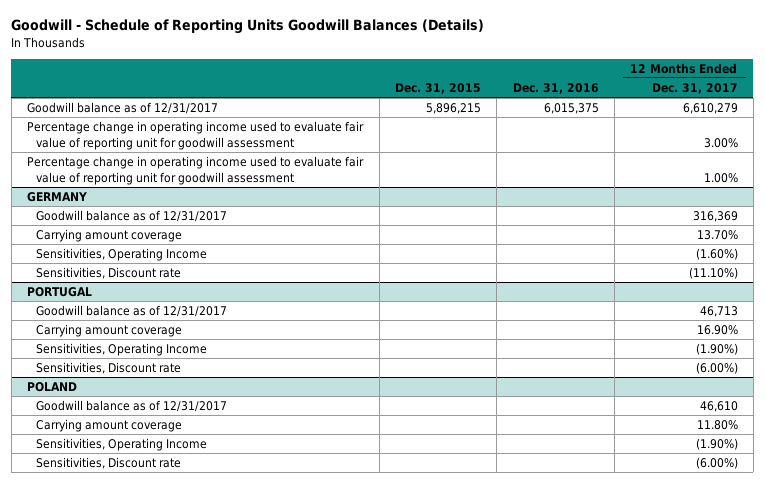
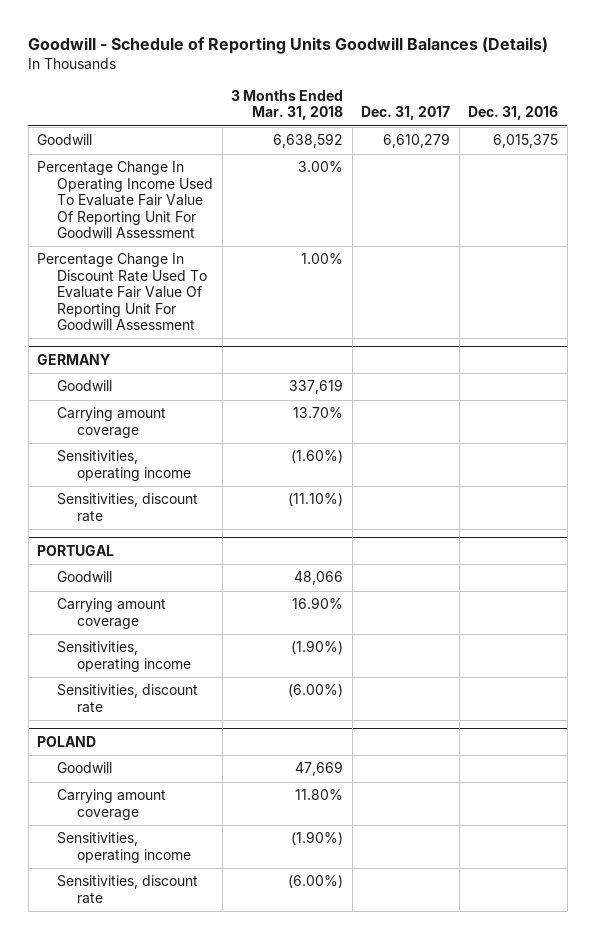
- | Dec. 31, 2015 | Dec. 31, 2016 | 12 Months Ended Dec. 31, 2017
+ | 3 Months Ended Mar. 31, 2018 | Dec. 31, 2017 | Dec. 31, 2016
- Goodwill balance as of 12/31/2017 | 5,896,215 | 6,015,375 | 6,610,279
- Percentage change in operating income used to evaluate fair value of reporting unit for goodwill assessment | | | 3.00%
- Percentage change in operating income used to evaluate fair value of reporting unit for goodwill assessment | | | 1.00%
+ Goodwill | 6,638,592 | 6,610,279 | 6,015,375
+ Percentage Change In Operating Income Used To Evaluate Fair Value Of Reporting Unit For Goodwill Assessment | 3.00% | |
+ Percentage Change In Discount Rate Used To Evaluate Fair Value Of Reporting Unit For Goodwill Assessment | 1.00% | |
@ GERMANY
- Goodwill balance as of 12/31/2017 | | | 316,369
+ Goodwill | 337,619 | |
- Sensitivities, Operating Income | | | (1.60%)
- Sensitivities, Discount rate | | | (11.10%)
+ Sensitivities, operating income | (1.60%) | |
+ Sensitivities, discount rate | (11.10%) | |
@ PORTUGAL
- Goodwill balance as of 12/31/2017 | | | 46,713
+ Goodwill | 48,066 | |
- Sensitivities, Operating Income | | | (1.90%)
- Sensitivities, Discount rate | | | (6.00%)
+ Sensitivities, operating income | (1.90%) | |
+ Sensitivities, discount rate | (6.00%) | |
@ POLAND
- Goodwill balance as of 12/31/2017 | | | 46,610
+ Goodwill | 47,669 | |
- Sensitivities, Operating Income | | | (1.90%)
- Sensitivities, Discount rate | | | (6.00%)
+ Sensitivities, operating income | (1.90%) | |
+ Sensitivities, discount rate | (6.00%) | |

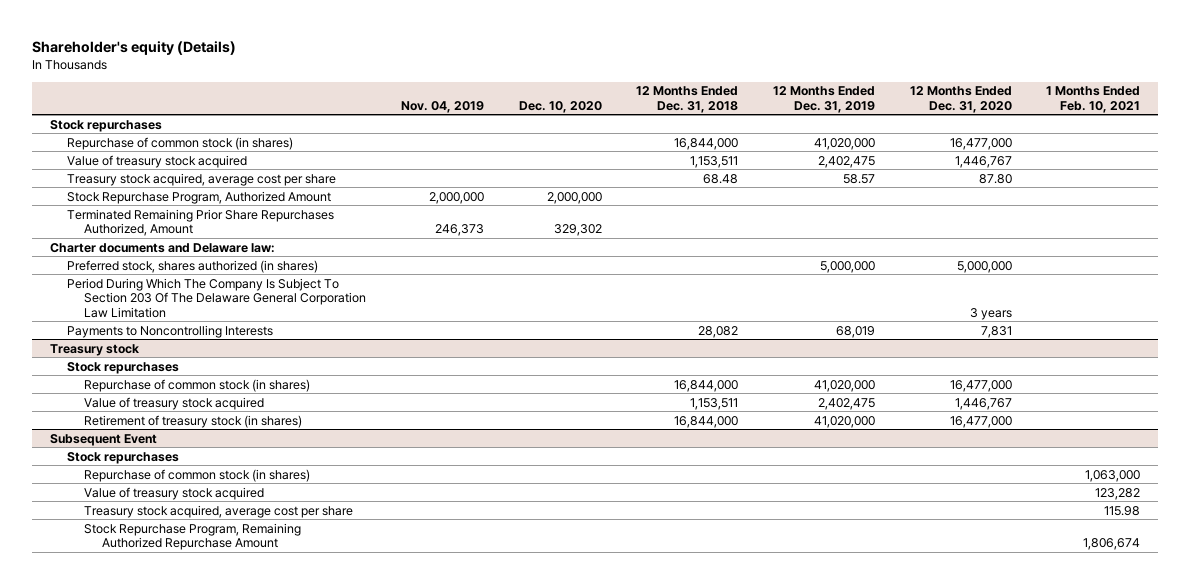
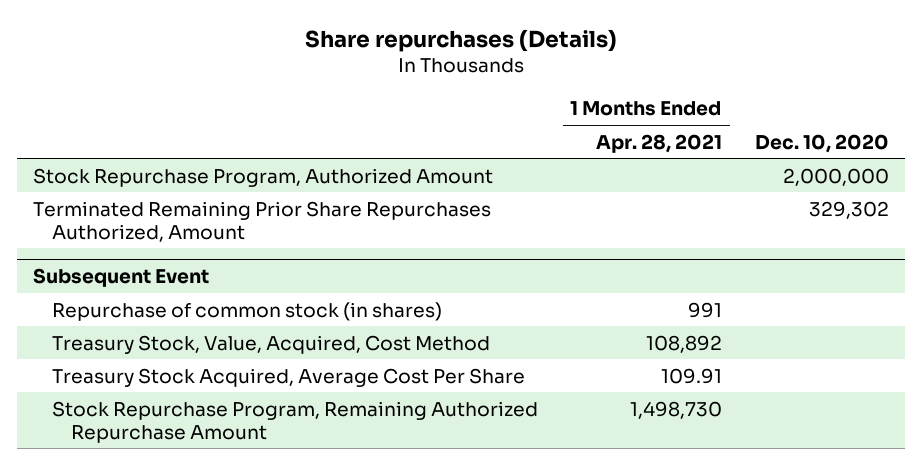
- Shareholder's equity (Details)
+ Share repurchases (Details)
- | Nov. 04, 2019 | Dec. 10, 2020 | 12 Months Ended Dec. 31, 2018 | 12 Months Ended Dec. 31, 2019 | 12 Months Ended Dec. 31, 2020 | 1 Months Ended Feb. 10, 2021
+ | 1 Months Ended Apr. 28, 2021 | Dec. 10, 2020
- Stock repurchases
- Repurchase of common stock (in shares) | | | 16,844,000 | 41,020,000 | 16,477,000 |
- Value of treasury stock acquired | | | 1,153,511 | 2,402,475 | 1,446,767 |
- Treasury stock acquired, average cost per share | | | 68.48 | 58.57 | 87.80 |
- Charter documents and Delaware law:
- Preferred stock, shares authorized (in shares) | | | | 5,000,000 | 5,000,000 |
- Period During Which The Company Is Subject To Section 203 Of The Delaware General Corporation Law Limitation | | | | | 3 years |
- Payments to Noncontrolling Interests | | | 28,082 | 68,019 | 7,831 |
- Treasury stock
- Stock repurchases
- Repurchase of common stock (in shares) | | | 16,844,000 | 41,020,000 | 16,477,000 |
- Value of treasury stock acquired | | | 1,153,511 | 2,402,475 | 1,446,767 |
- Retirement of treasury stock (in shares) | | | 16,844,000 | 41,020,000 | 16,477,000 |
@ Subsequent Event
- Stock repurchases
- Value of treasury stock acquired | | | | | | 123,282
- Treasury stock acquired, average cost per share | | | | | | 115.98
+ Treasury Stock, Value, Acquired, Cost Method | 108,892 |
+ Treasury Stock Acquired, Average Cost Per Share | 109.91 |

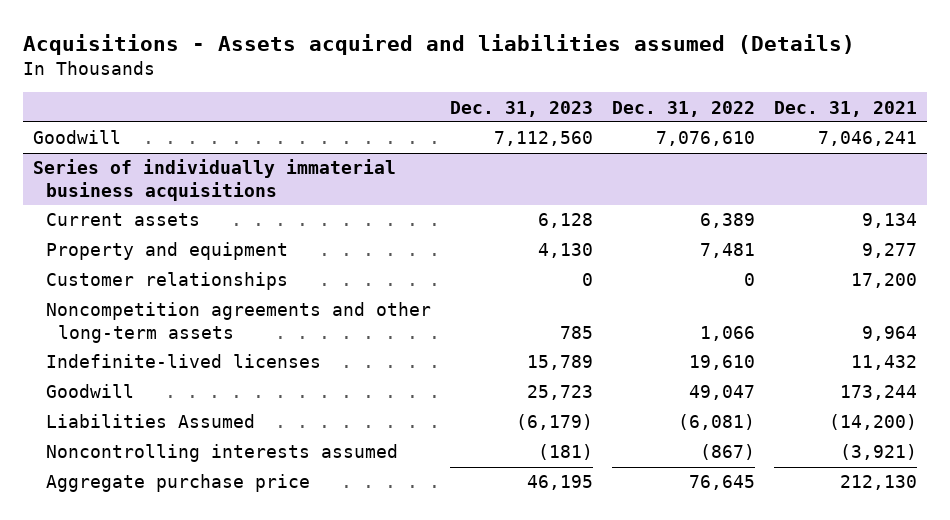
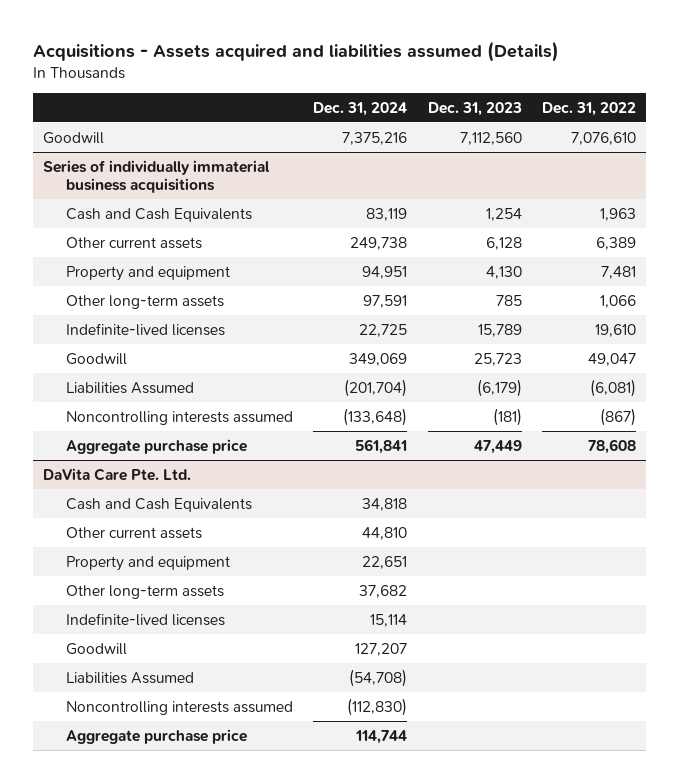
- | Dec. 31, 2023 | Dec. 31, 2022 | Dec. 31, 2021
+ | Dec. 31, 2024 | Dec. 31, 2023 | Dec. 31, 2022
@ Series of individually immaterial business acquisitions
- Current assets | 6,128 | 6,389 | 9,134
+ Cash and Cash Equivalents | 83,119 | 1,254 | 1,963
+ Other current assets | 249,738 | 6,128 | 6,389
- Customer relationships | 0 | 0 | 17,200
- Noncompetition agreements and other long-term assets | 785 | 1,066 | 9,964
+ Other long-term assets | 97,591 | 785 | 1,066
- Aggregate purchase price | 46,195 | 76,645 | 212,130
+ Aggregate purchase price | 561,841 | 47,449 | 78,608
+ DaVita Care Pte. Ltd.
+ Cash and Cash Equivalents | 34,818 | |
+ Other current assets | 44,810 | |
+ Property and equipment | 22,651 | |
+ Other long-term assets | 37,682 | |
+ Indefinite-lived licenses | 15,114 | |
+ Goodwill | 127,207 | |
+ Liabilities Assumed | (54,708) | |
+ Noncontrolling interests assumed | (112,830) | |
+ Aggregate purchase price | 114,744 | |

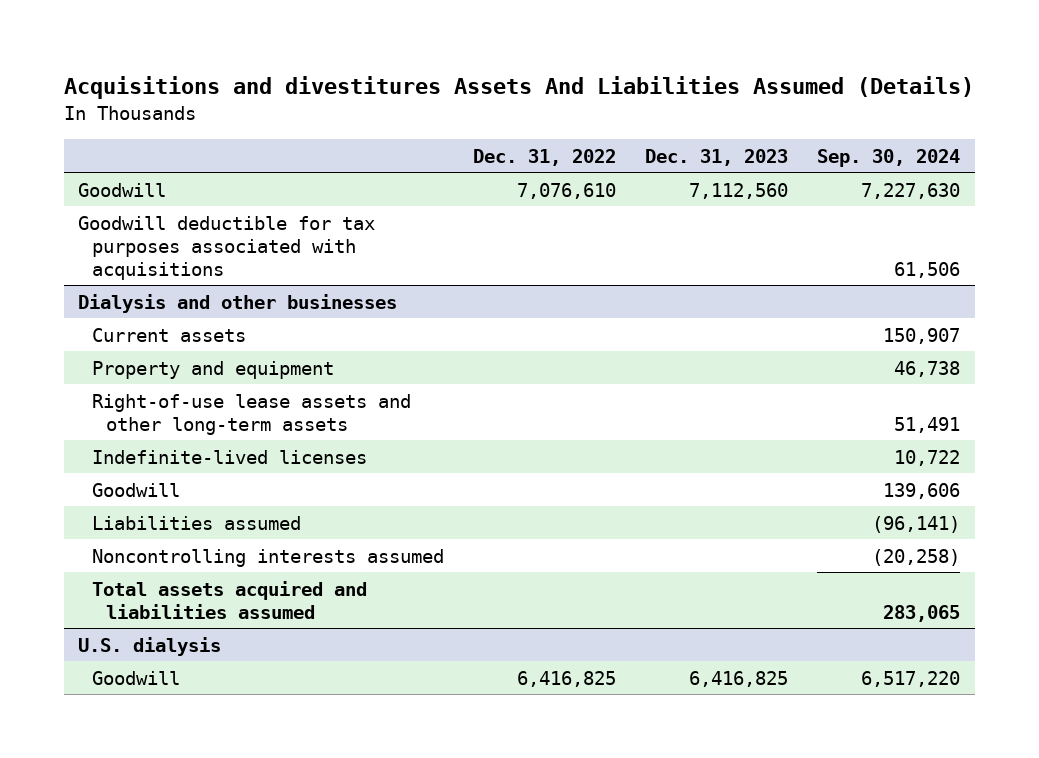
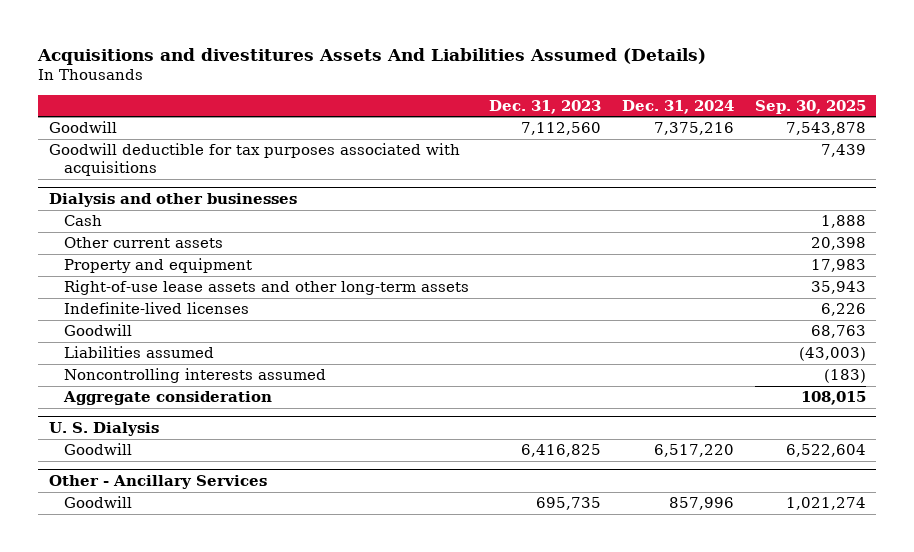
- | Dec. 31, 2022 | Dec. 31, 2023 | Sep. 30, 2024
+ | Dec. 31, 2023 | Dec. 31, 2024 | Sep. 30, 2025
@ Dialysis and other businesses
- Current assets | | | 150,907
+ Cash | | | 1,888
+ Other current assets | | | 20,398
- Total assets acquired and liabilities assumed | | | 283,065
- U.S. dialysis
@ Dialysis and other businesses
+ Aggregate consideration | | | 108,015
+ U. S. Dialysis
+ Other - Ancillary Services
+ Goodwill | 695,735 | 857,996 | 1,021,274

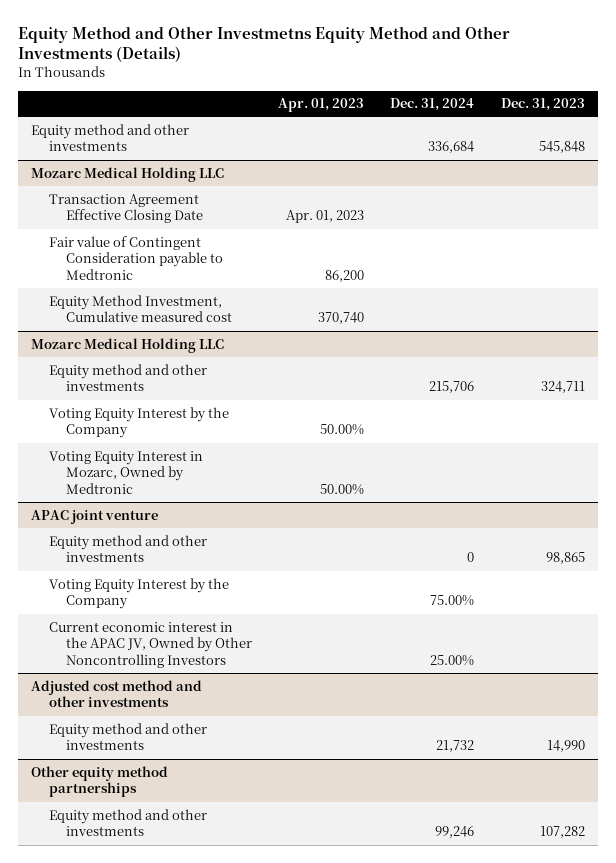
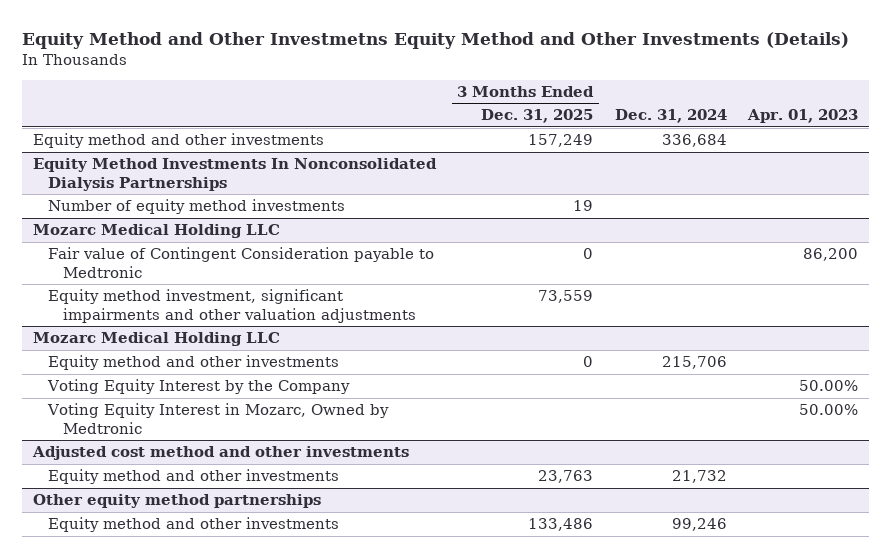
- | Apr. 01, 2023 | Dec. 31, 2024 | Dec. 31, 2023
+ | 3 Months Ended Dec. 31, 2025 | Dec. 31, 2024 | Apr. 01, 2023
+ Equity Method Investments In Nonconsolidated Dialysis Partnerships
+ Number of equity method investments | 19 | |
@ Mozarc Medical Holding LLC
- Transaction Agreement Effective Closing Date | Apr. 01, 2023 | |
- Equity Method Investment, Cumulative measured cost | 370,740 | |
+ Equity method investment, significant impairments and other valuation adjustments | 73,559 | |
- APAC joint venture
- Equity method and other investments | | 0 | 98,865
- Voting Equity Interest by the Company | | 75.00% |
- Current economic interest in the APAC JV, Owned by Other Noncontrolling Investors | | 25.00% |

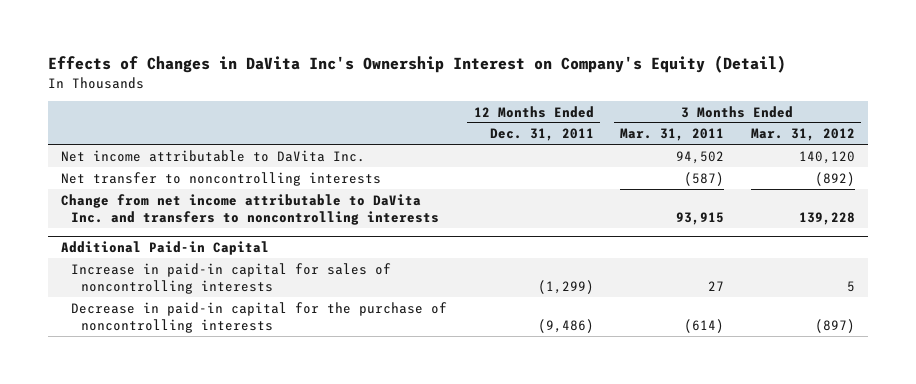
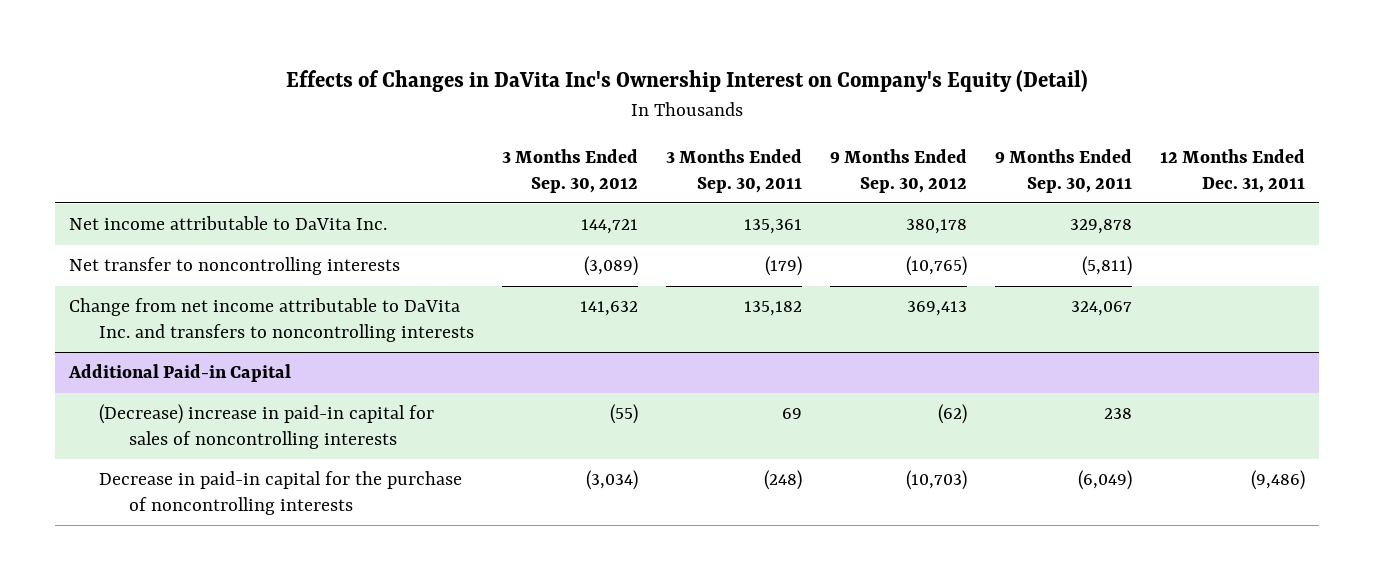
- | 12 Months Ended Dec. 31, 2011 | 3 Months Ended Mar. 31, 2011 | 3 Months Ended Mar. 31, 2012
+ | 3 Months Ended Sep. 30, 2012 | 3 Months Ended Sep. 30, 2011 | 9 Months Ended Sep. 30, 2012 | 9 Months Ended Sep. 30, 2011 | 12 Months Ended Dec. 31, 2011
@ Additional Paid-in Capital
- Increase in paid-in capital for sales of noncontrolling interests | (1,299) | 27 | 5
+ (Decrease) increase in paid-in capital for sales of noncontrolling interests | (55) | 69 | (62) | 238 |

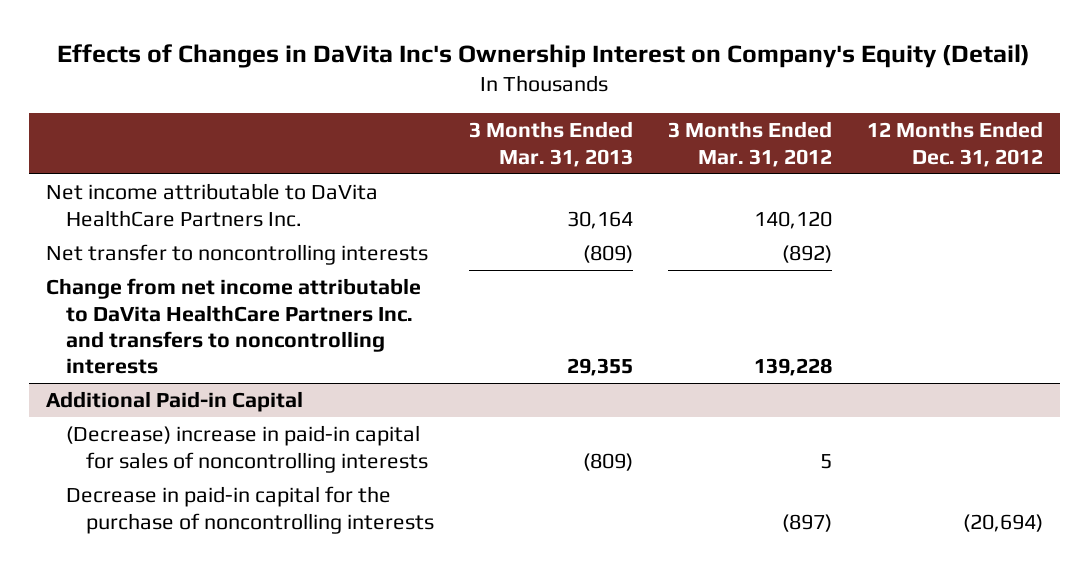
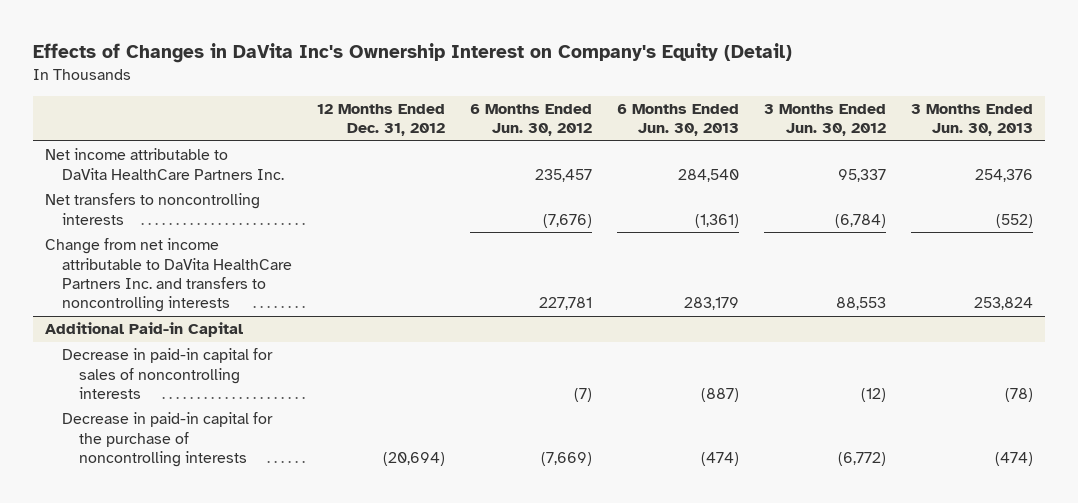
- | 3 Months Ended Mar. 31, 2013 | 3 Months Ended Mar. 31, 2012 | 12 Months Ended Dec. 31, 2012
+ | 12 Months Ended Dec. 31, 2012 | 6 Months Ended Jun. 30, 2012 | 6 Months Ended Jun. 30, 2013 | 3 Months Ended Jun. 30, 2012 | 3 Months Ended Jun. 30, 2013
- Net transfer to noncontrolling interests | (809) | (892) |
+ Net transfers to noncontrolling interests | | (7,676) | (1,361) | (6,784) | (552)
@ Additional Paid-in Capital
- (Decrease) increase in paid-in capital for sales of noncontrolling interests | (809) | 5 |
+ Decrease in paid-in capital for sales of noncontrolling interests | | (7) | (887) | (12) | (78)

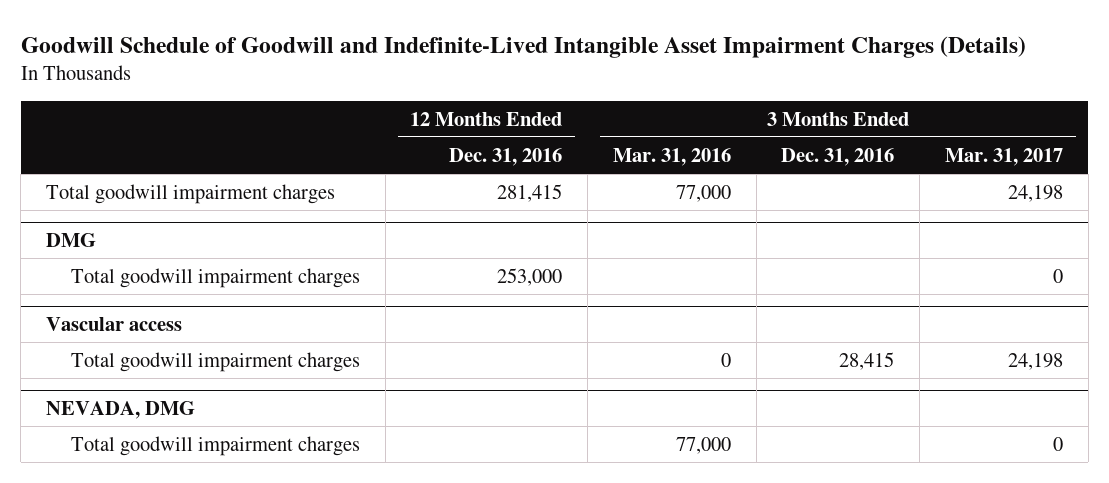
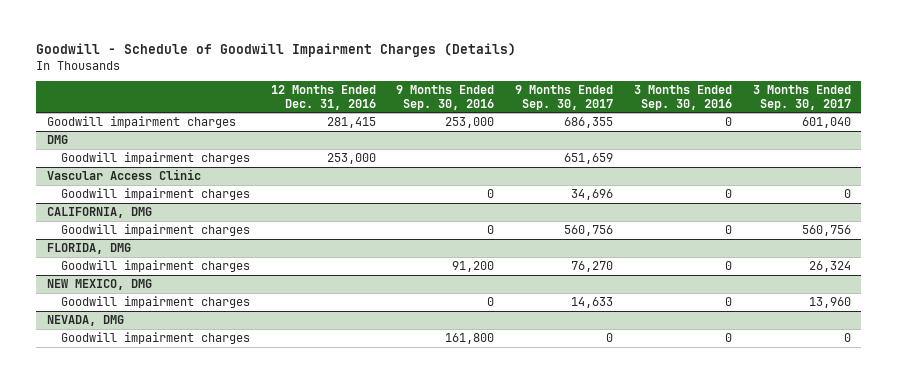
- Goodwill Schedule of Goodwill and Indefinite-Lived Intangible Asset Impairment Charges (Details)
+ Goodwill - Schedule of Goodwill Impairment Charges (Details)
- | 12 Months Ended Dec. 31, 2016 | 3 Months Ended Mar. 31, 2016 | 3 Months Ended Dec. 31, 2016 | 3 Months Ended Mar. 31, 2017
+ | 12 Months Ended Dec. 31, 2016 | 9 Months Ended Sep. 30, 2016 | 9 Months Ended Sep. 30, 2017 | 3 Months Ended Sep. 30, 2016 | 3 Months Ended Sep. 30, 2017
- Total goodwill impairment charges | 281,415 | 77,000 | | 24,198
+ Goodwill impairment charges | 281,415 | 253,000 | 686,355 | 0 | 601,040
@ DMG
- Total goodwill impairment charges | 253,000 | | | 0
- Vascular access
- Total goodwill impairment charges | | 0 | 28,415 | 24,198
@ DMG
+ Goodwill impairment charges | 253,000 | | 651,659 | |
+ Vascular Access Clinic
+ Goodwill impairment charges | | 0 | 34,696 | 0 | 0
+ CALIFORNIA, DMG
+ Goodwill impairment charges | | 0 | 560,756 | 0 | 560,756
+ FLORIDA, DMG
+ Goodwill impairment charges | | 91,200 | 76,270 | 0 | 26,324
+ NEW MEXICO, DMG
+ Goodwill impairment charges | | 0 | 14,633 | 0 | 13,960
@ NEVADA, DMG
- Total goodwill impairment charges | | 77,000 | | 0
+ Goodwill impairment charges | | 161,800 | 0 | 0 | 0

